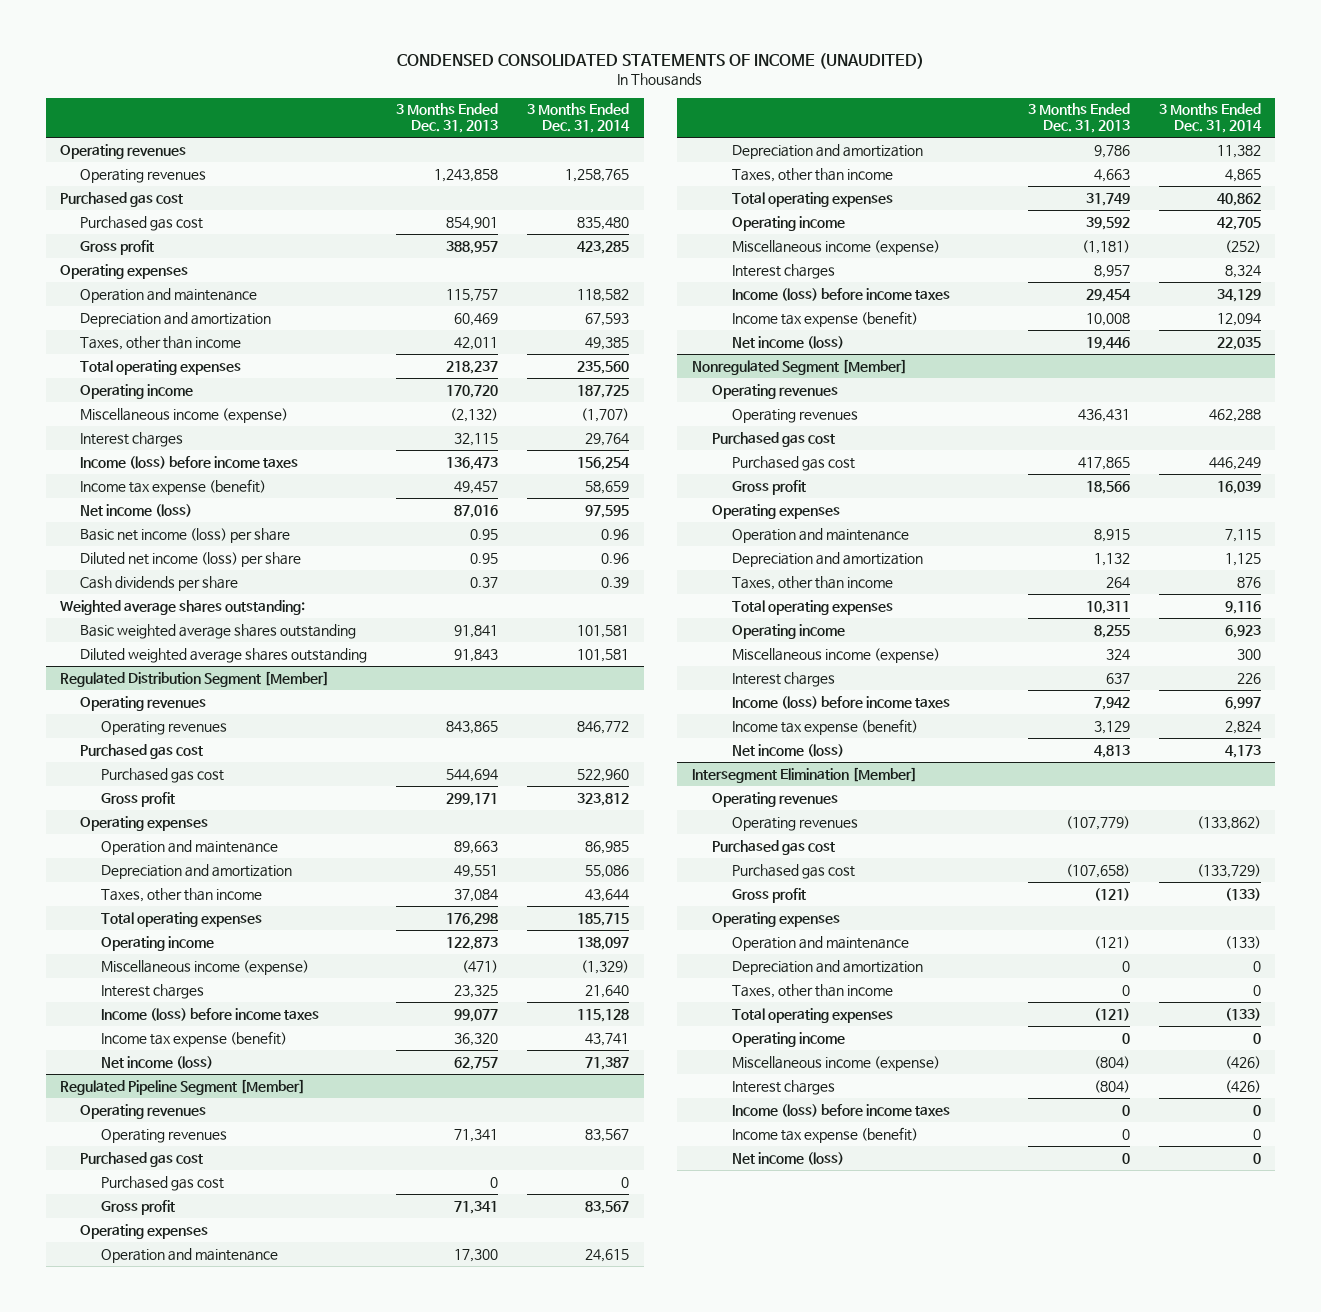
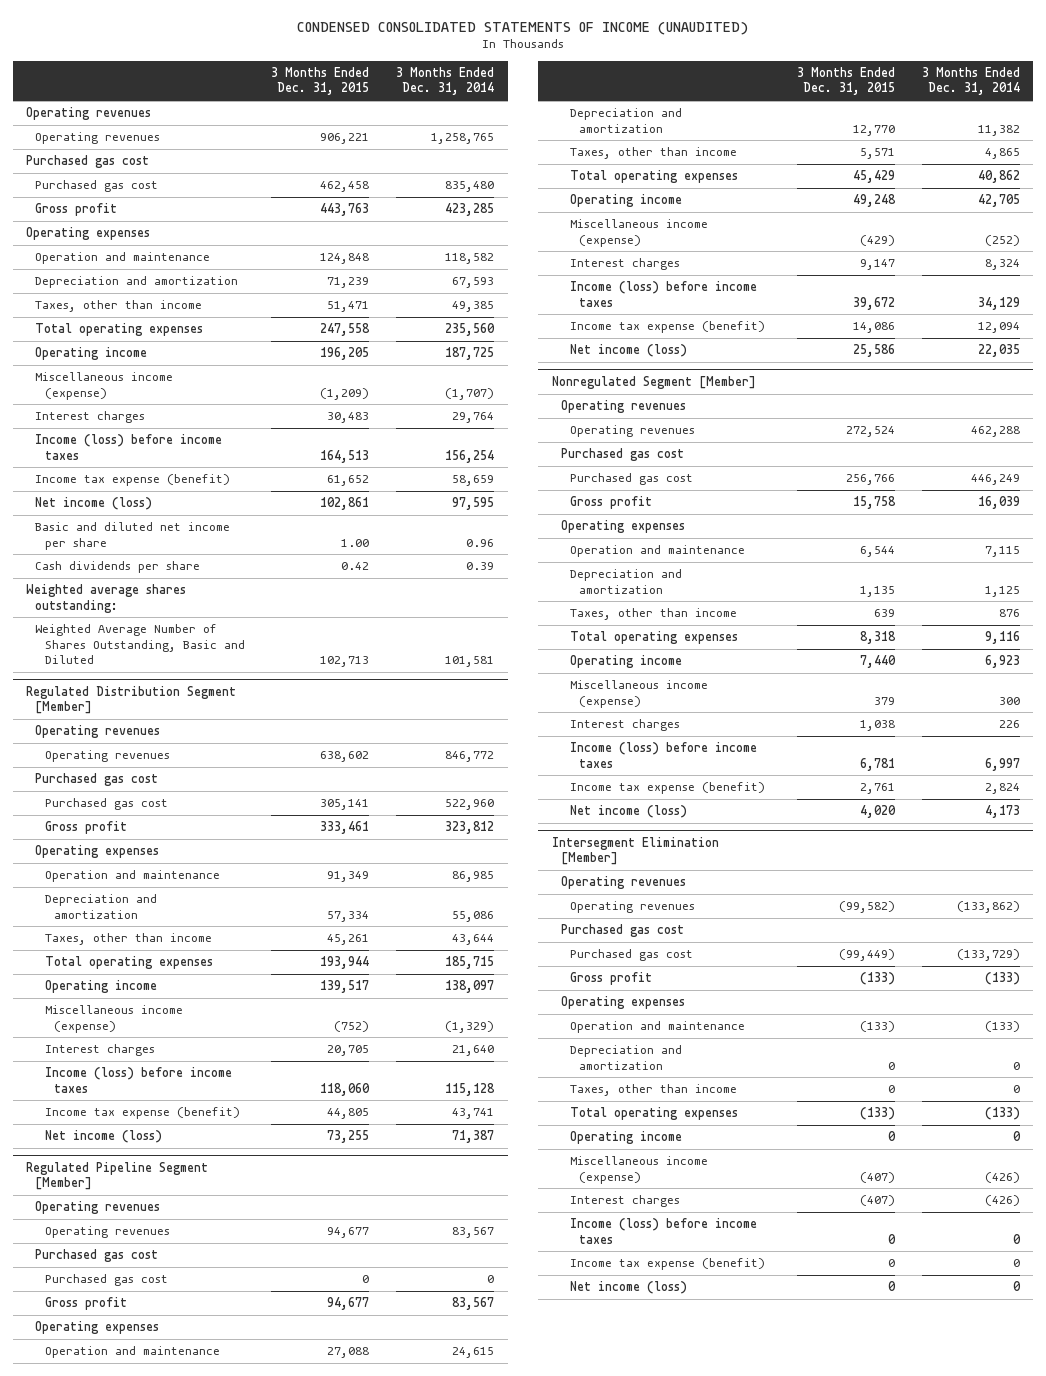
- | 3 Months Ended Dec. 31, 2013 | 3 Months Ended Dec. 31, 2014
+ | 3 Months Ended Dec. 31, 2015 | 3 Months Ended Dec. 31, 2014
- Basic net income (loss) per share | 0.95 | 0.96
- Diluted net income (loss) per share | 0.95 | 0.96
+ Basic and diluted net income per share | 1.00 | 0.96
- Basic weighted average shares outstanding | 91,841 | 101,581
- Diluted weighted average shares outstanding | 91,843 | 101,581
+ Weighted Average Number of Shares Outstanding, Basic and Diluted | 102,713 | 101,581

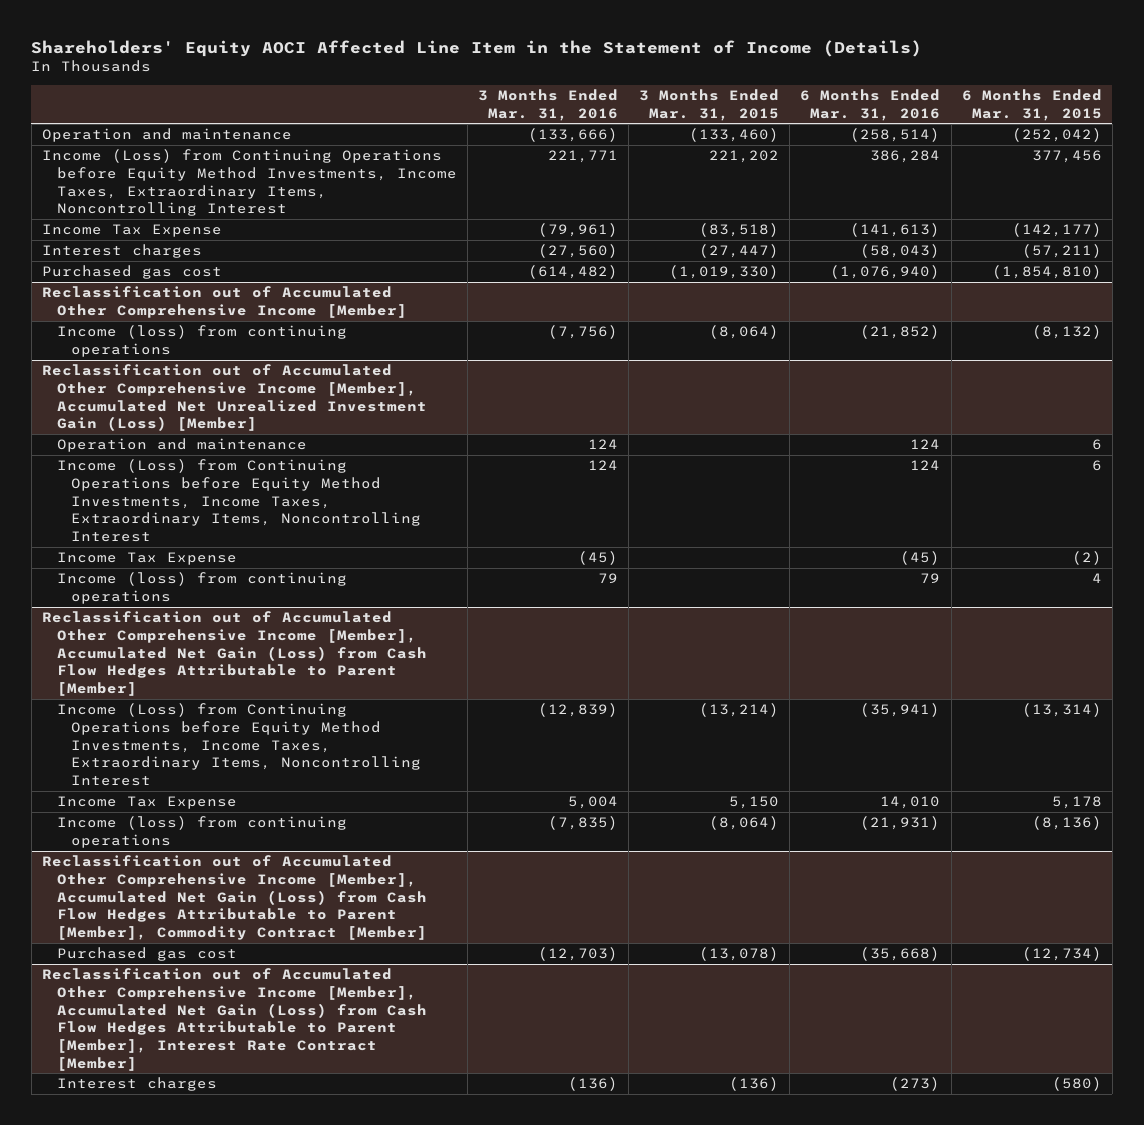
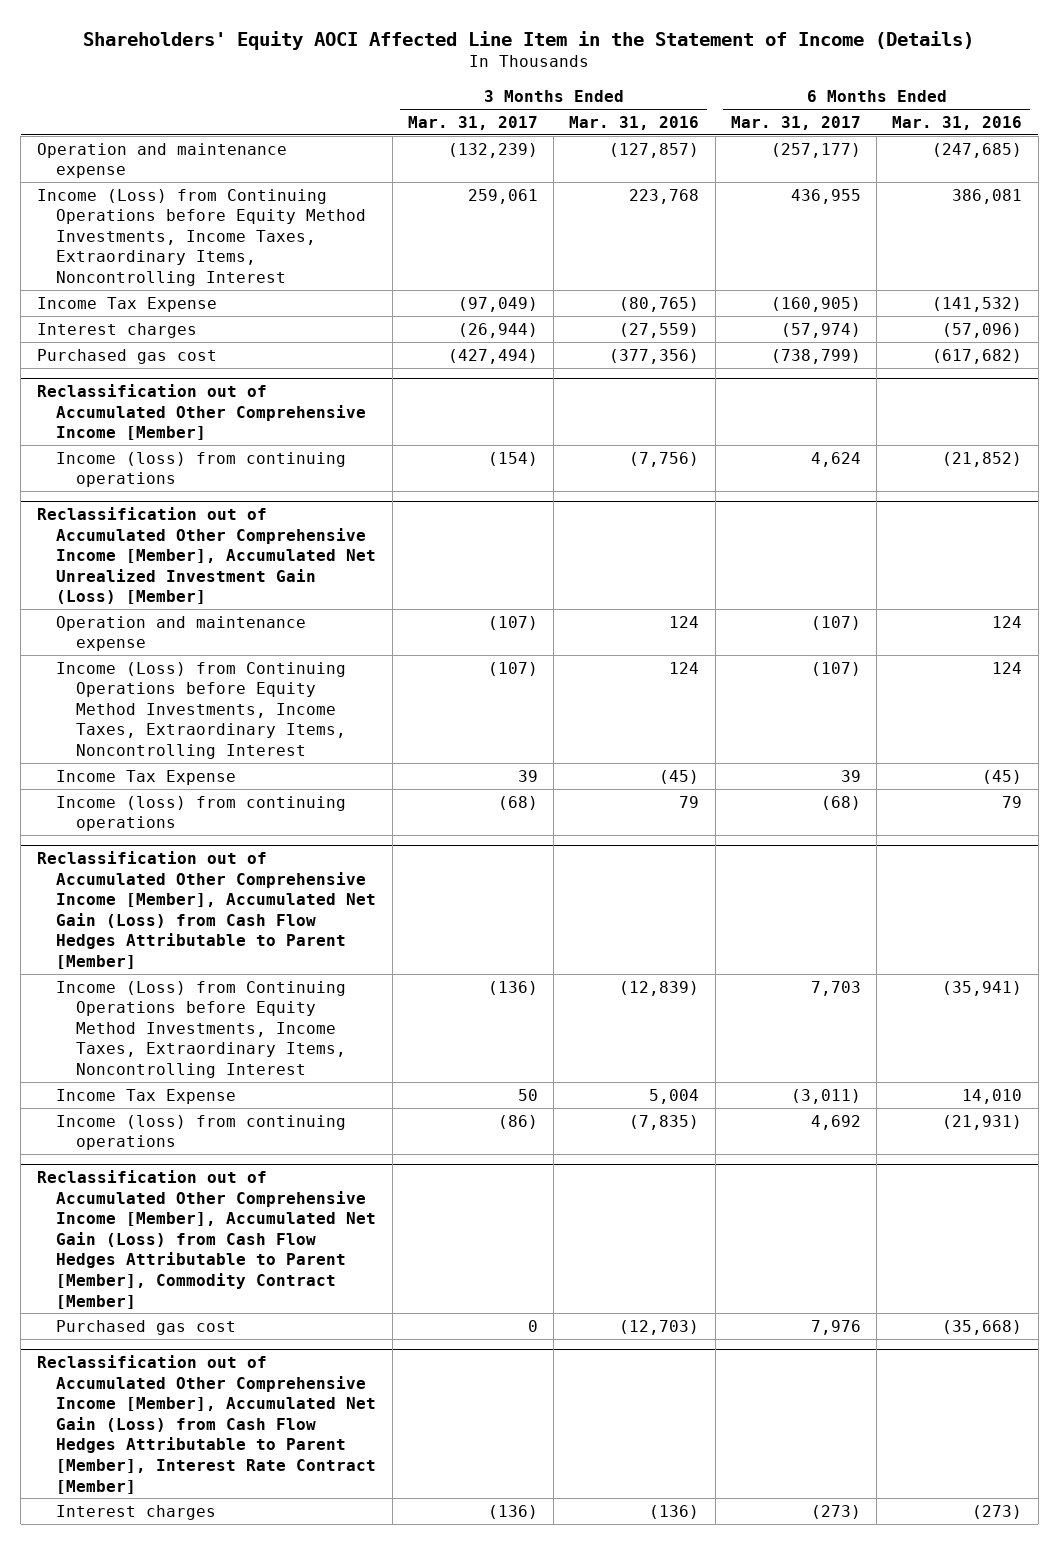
- | 3 Months Ended Mar. 31, 2016 | 3 Months Ended Mar. 31, 2015 | 6 Months Ended Mar. 31, 2016 | 6 Months Ended Mar. 31, 2015
+ | 3 Months Ended Mar. 31, 2017 | 3 Months Ended Mar. 31, 2016 | 6 Months Ended Mar. 31, 2017 | 6 Months Ended Mar. 31, 2016
- Operation and maintenance | (133,666) | (133,460) | (258,514) | (252,042)
- Income (Loss) from Continuing Operations before Equity Method Investments, Income Taxes, Extraordinary Items, Noncontrolling Interest | 221,771 | 221,202 | 386,284 | 377,456
- Income Tax Expense | (79,961) | (83,518) | (141,613) | (142,177)
- Interest charges | (27,560) | (27,447) | (58,043) | (57,211)
- Purchased gas cost | (614,482) | (1,019,330) | (1,076,940) | (1,854,810)
+ Operation and maintenance expense | (132,239) | (127,857) | (257,177) | (247,685)
+ Income (Loss) from Continuing Operations before Equity Method Investments, Income Taxes, Extraordinary Items, Noncontrolling Interest | 259,061 | 223,768 | 436,955 | 386,081
+ Income Tax Expense | (97,049) | (80,765) | (160,905) | (141,532)
+ Interest charges | (26,944) | (27,559) | (57,974) | (57,096)
+ Purchased gas cost | (427,494) | (377,356) | (738,799) | (617,682)
@ Reclassification out of Accumulated Other Comprehensive Income [Member], Accumulated Net Unrealized Investment Gain (Loss) [Member]
- Operation and maintenance | 124 | | 124 | 6
+ Operation and maintenance expense | (107) | 124 | (107) | 124

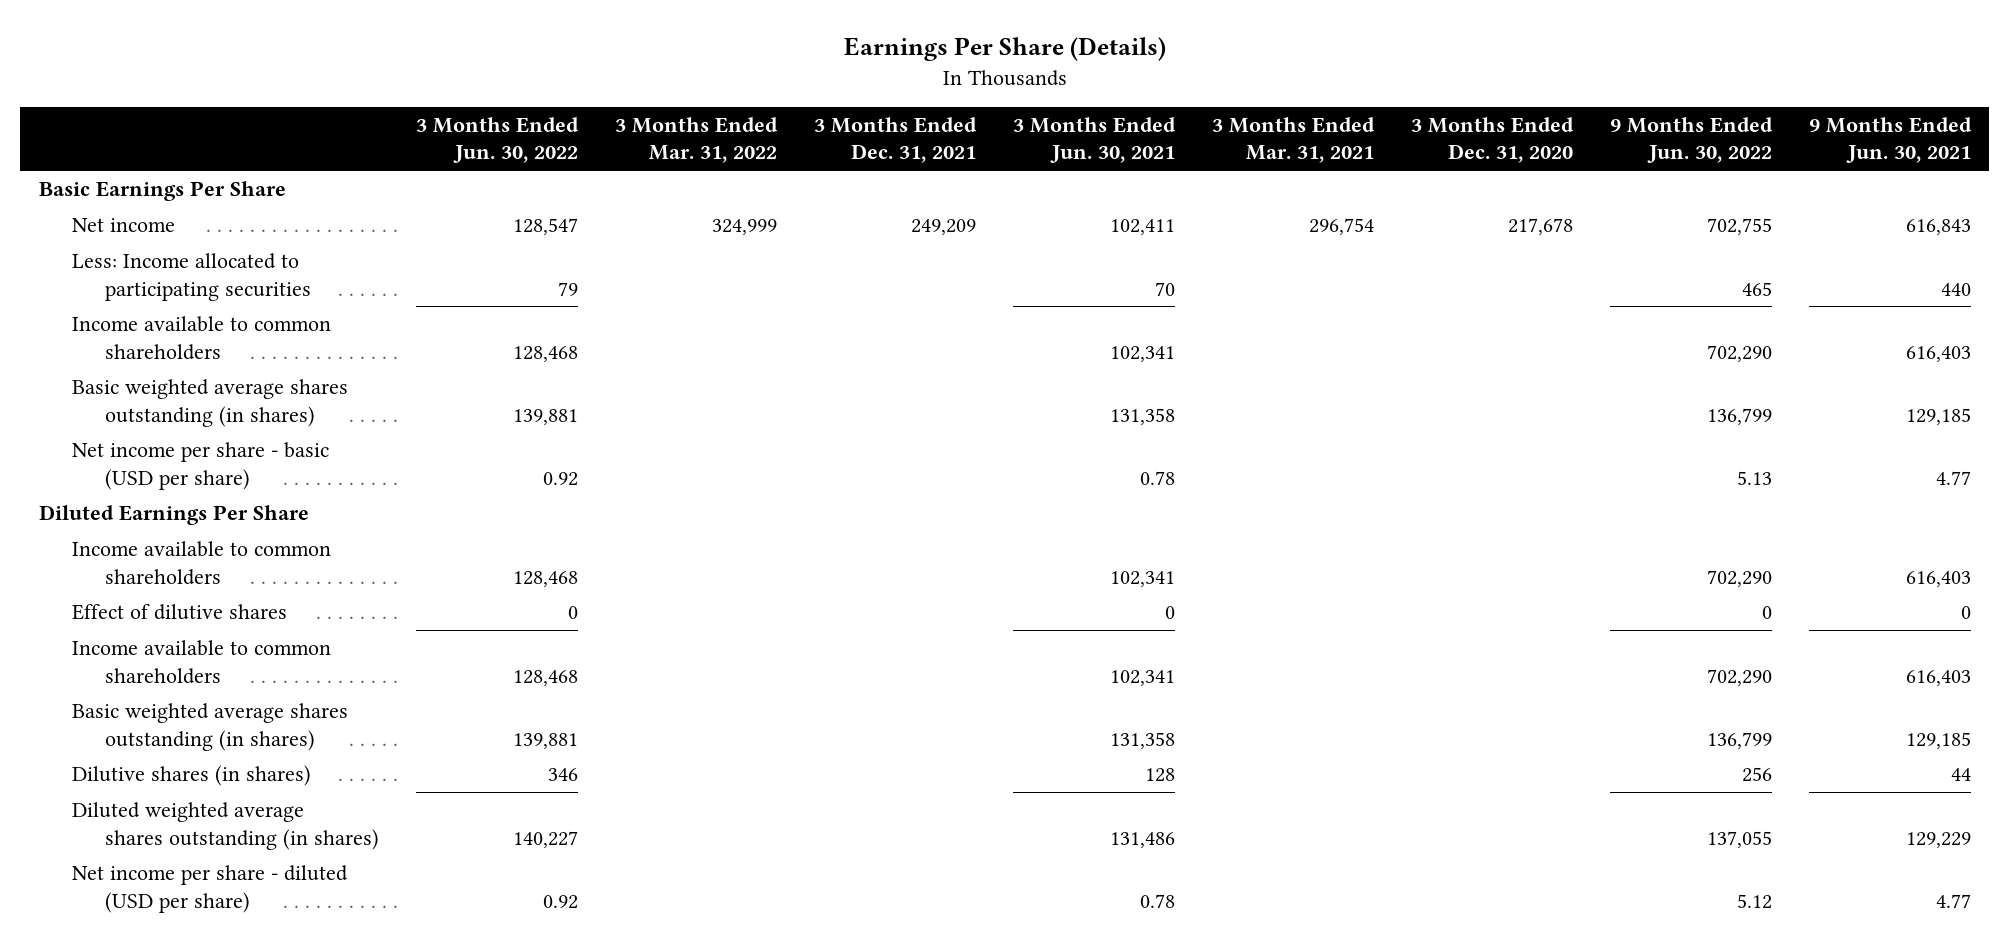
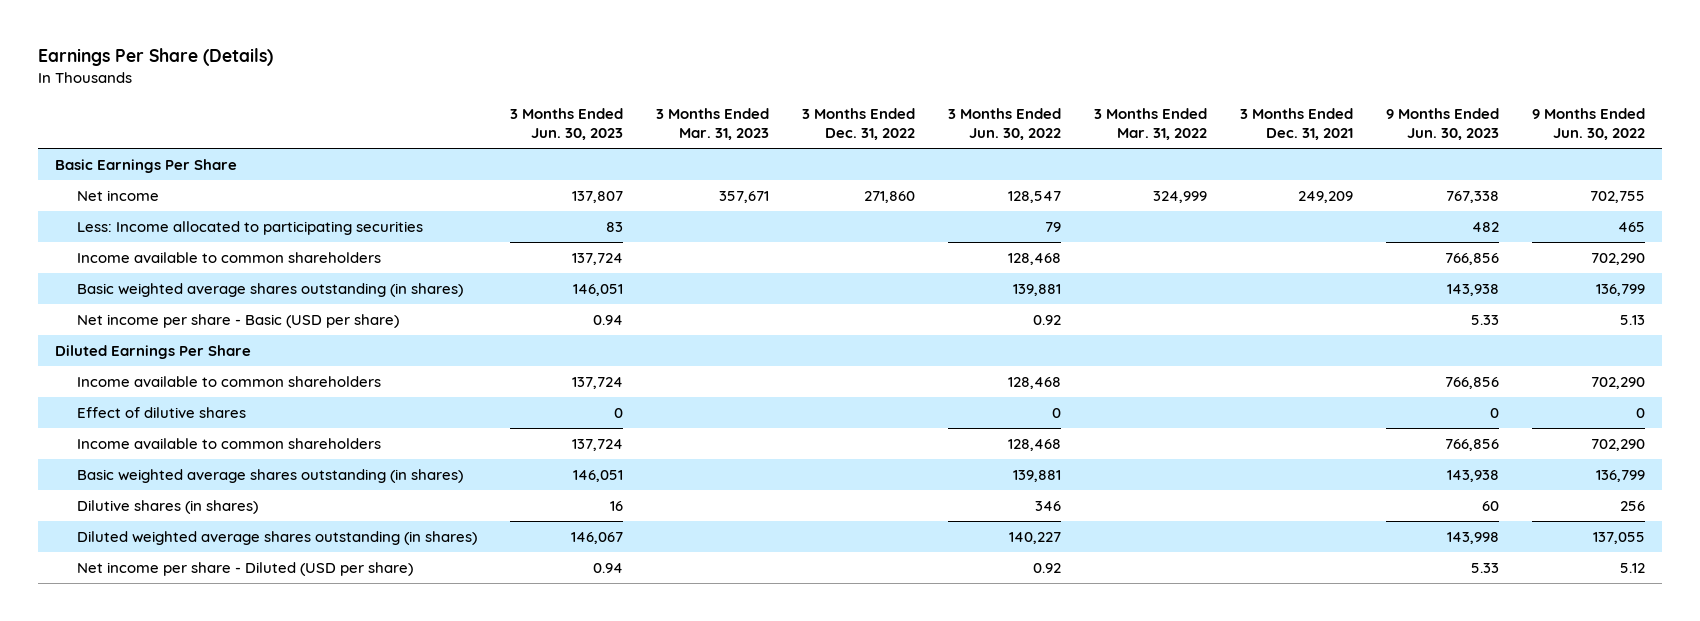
- | 3 Months Ended Jun. 30, 2022 | 3 Months Ended Mar. 31, 2022 | 3 Months Ended Dec. 31, 2021 | 3 Months Ended Jun. 30, 2021 | 3 Months Ended Mar. 31, 2021 | 3 Months Ended Dec. 31, 2020 | 9 Months Ended Jun. 30, 2022 | 9 Months Ended Jun. 30, 2021
+ | 3 Months Ended Jun. 30, 2023 | 3 Months Ended Mar. 31, 2023 | 3 Months Ended Dec. 31, 2022 | 3 Months Ended Jun. 30, 2022 | 3 Months Ended Mar. 31, 2022 | 3 Months Ended Dec. 31, 2021 | 9 Months Ended Jun. 30, 2023 | 9 Months Ended Jun. 30, 2022
- Net income per share - basic (USD per share) | 0.92 | | | 0.78 | | | 5.13 | 4.77
+ Net income per share - Basic (USD per share) | 0.94 | | | 0.92 | | | 5.33 | 5.13
- Net income per share - diluted (USD per share) | 0.92 | | | 0.78 | | | 5.12 | 4.77
+ Net income per share - Diluted (USD per share) | 0.94 | | | 0.92 | | | 5.33 | 5.12

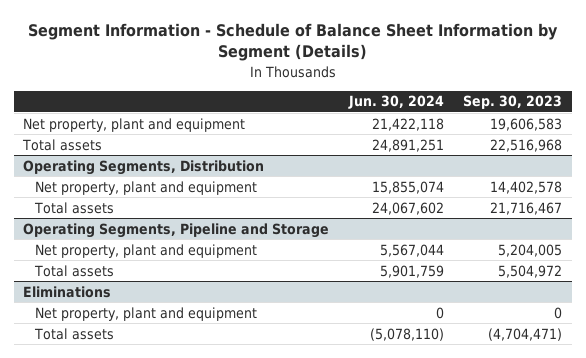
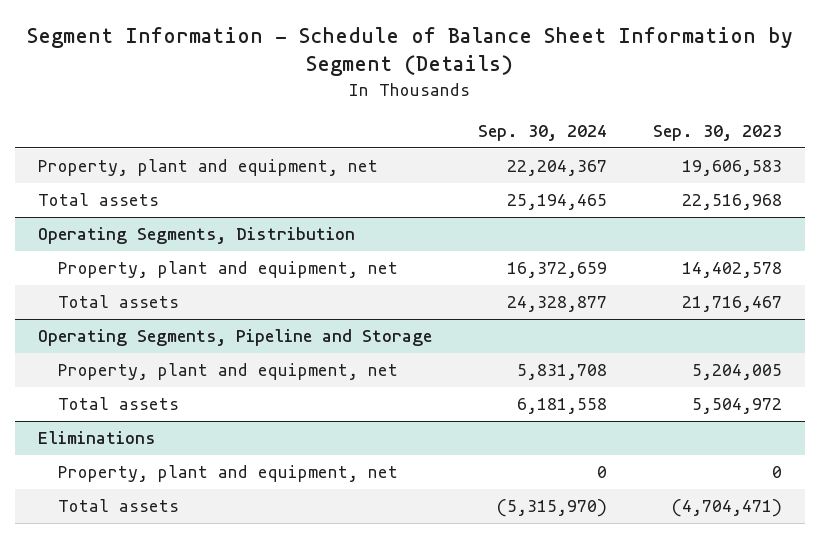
- | Jun. 30, 2024 | Sep. 30, 2023
+ | Sep. 30, 2024 | Sep. 30, 2023
- Net property, plant and equipment | 21,422,118 | 19,606,583
+ Property, plant and equipment, net | 22,204,367 | 19,606,583
@ Operating Segments, Distribution
- Net property, plant and equipment | 15,855,074 | 14,402,578
+ Property, plant and equipment, net | 16,372,659 | 14,402,578
@ Operating Segments, Pipeline and Storage
- Net property, plant and equipment | 5,567,044 | 5,204,005
+ Property, plant and equipment, net | 5,831,708 | 5,204,005
@ Eliminations
- Net property, plant and equipment | 0 | 0
+ Property, plant and equipment, net | 0 | 0

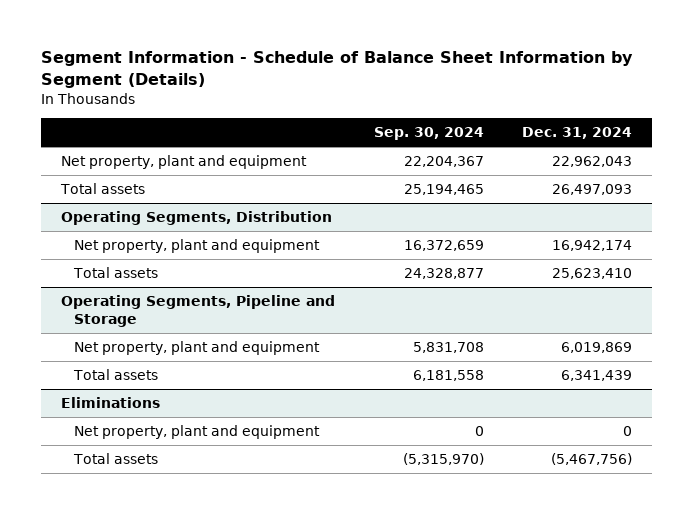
- | Sep. 30, 2024 | Sep. 30, 2023
+ | Sep. 30, 2024 | Dec. 31, 2024
- Property, plant and equipment, net | 22,204,367 | 19,606,583
+ Net property, plant and equipment | 22,204,367 | 22,962,043
@ Operating Segments, Distribution
- Property, plant and equipment, net | 16,372,659 | 14,402,578
+ Net property, plant and equipment | 16,372,659 | 16,942,174
@ Operating Segments, Pipeline and Storage
- Property, plant and equipment, net | 5,831,708 | 5,204,005
+ Net property, plant and equipment | 5,831,708 | 6,019,869
@ Eliminations
- Property, plant and equipment, net | 0 | 0
+ Net property, plant and equipment | 0 | 0

